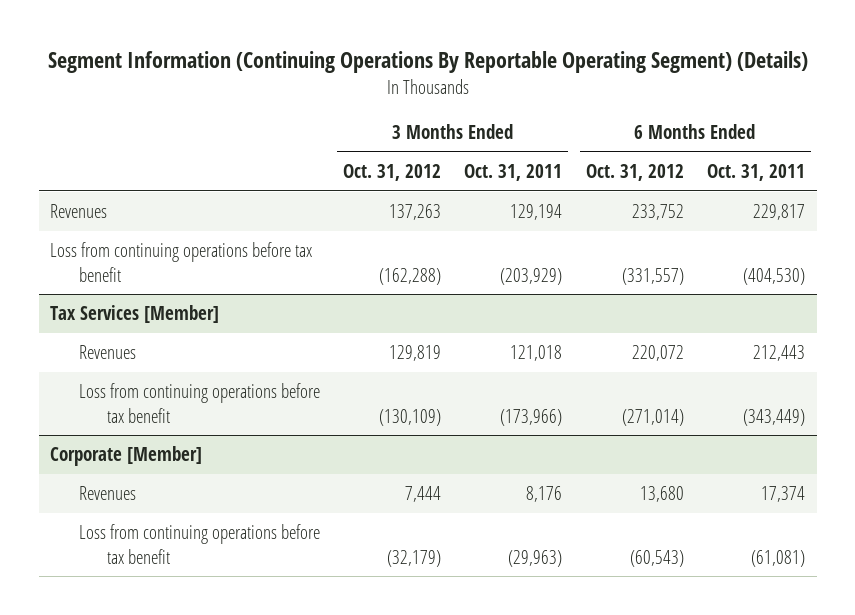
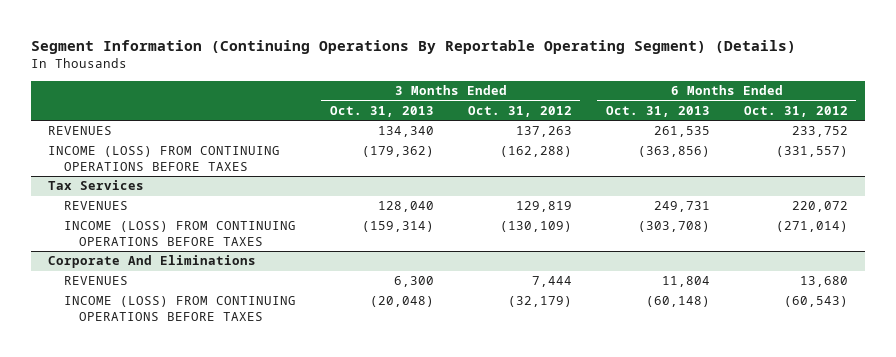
- | 3 Months Ended Oct. 31, 2012 | 3 Months Ended Oct. 31, 2011 | 6 Months Ended Oct. 31, 2012 | 6 Months Ended Oct. 31, 2011
+ | 3 Months Ended Oct. 31, 2013 | 3 Months Ended Oct. 31, 2012 | 6 Months Ended Oct. 31, 2013 | 6 Months Ended Oct. 31, 2012
- Revenues | 137,263 | 129,194 | 233,752 | 229,817
- Loss from continuing operations before tax benefit | (162,288) | (203,929) | (331,557) | (404,530)
- Tax Services [Member]
- Revenues | 129,819 | 121,018 | 220,072 | 212,443
- Loss from continuing operations before tax benefit | (130,109) | (173,966) | (271,014) | (343,449)
- Corporate [Member]
- Revenues | 7,444 | 8,176 | 13,680 | 17,374
- Loss from continuing operations before tax benefit | (32,179) | (29,963) | (60,543) | (61,081)
+ REVENUES | 134,340 | 137,263 | 261,535 | 233,752
+ INCOME (LOSS) FROM CONTINUING OPERATIONS BEFORE TAXES | (179,362) | (162,288) | (363,856) | (331,557)
+ Tax Services
+ REVENUES | 128,040 | 129,819 | 249,731 | 220,072
+ INCOME (LOSS) FROM CONTINUING OPERATIONS BEFORE TAXES | (159,314) | (130,109) | (303,708) | (271,014)
+ Corporate And Eliminations
+ REVENUES | 6,300 | 7,444 | 11,804 | 13,680
+ INCOME (LOSS) FROM CONTINUING OPERATIONS BEFORE TAXES | (20,048) | (32,179) | (60,148) | (60,543)

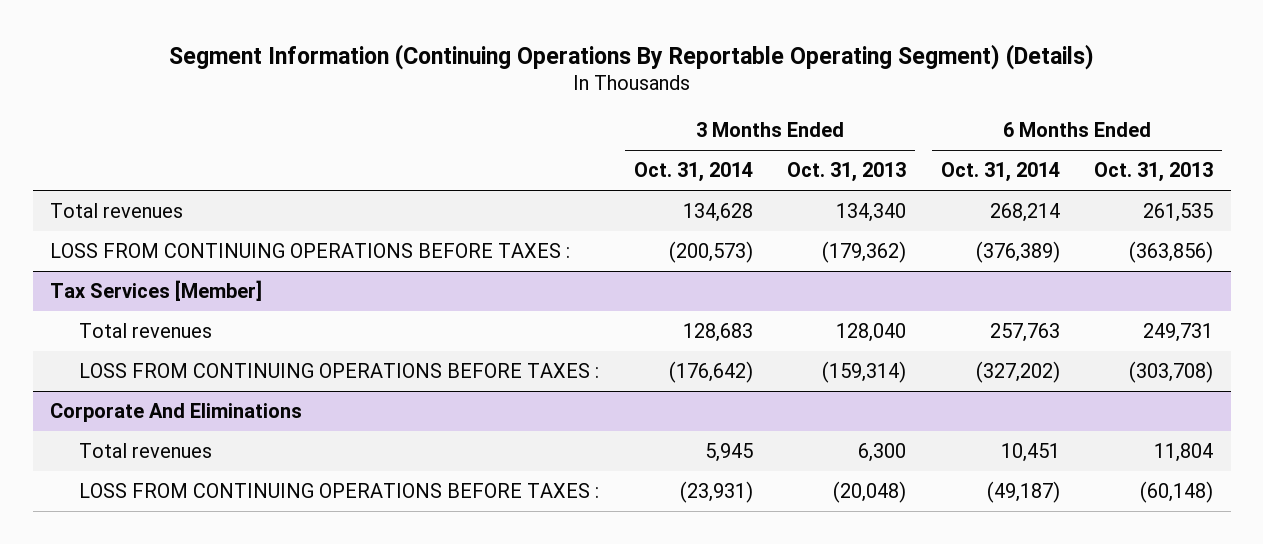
- | 3 Months Ended Oct. 31, 2013 | 3 Months Ended Oct. 31, 2012 | 6 Months Ended Oct. 31, 2013 | 6 Months Ended Oct. 31, 2012
+ | 3 Months Ended Oct. 31, 2014 | 3 Months Ended Oct. 31, 2013 | 6 Months Ended Oct. 31, 2014 | 6 Months Ended Oct. 31, 2013
- REVENUES | 134,340 | 137,263 | 261,535 | 233,752
- INCOME (LOSS) FROM CONTINUING OPERATIONS BEFORE TAXES | (179,362) | (162,288) | (363,856) | (331,557)
- Tax Services
- REVENUES | 128,040 | 129,819 | 249,731 | 220,072
- INCOME (LOSS) FROM CONTINUING OPERATIONS BEFORE TAXES | (159,314) | (130,109) | (303,708) | (271,014)
+ Total revenues | 134,628 | 134,340 | 268,214 | 261,535
+ LOSS FROM CONTINUING OPERATIONS BEFORE TAXES : | (200,573) | (179,362) | (376,389) | (363,856)
+ Tax Services [Member]
+ Total revenues | 128,683 | 128,040 | 257,763 | 249,731
+ LOSS FROM CONTINUING OPERATIONS BEFORE TAXES : | (176,642) | (159,314) | (327,202) | (303,708)
@ Corporate And Eliminations
- REVENUES | 6,300 | 7,444 | 11,804 | 13,680
- INCOME (LOSS) FROM CONTINUING OPERATIONS BEFORE TAXES | (20,048) | (32,179) | (60,148) | (60,543)
+ Total revenues | 5,945 | 6,300 | 10,451 | 11,804
+ LOSS FROM CONTINUING OPERATIONS BEFORE TAXES : | (23,931) | (20,048) | (49,187) | (60,148)

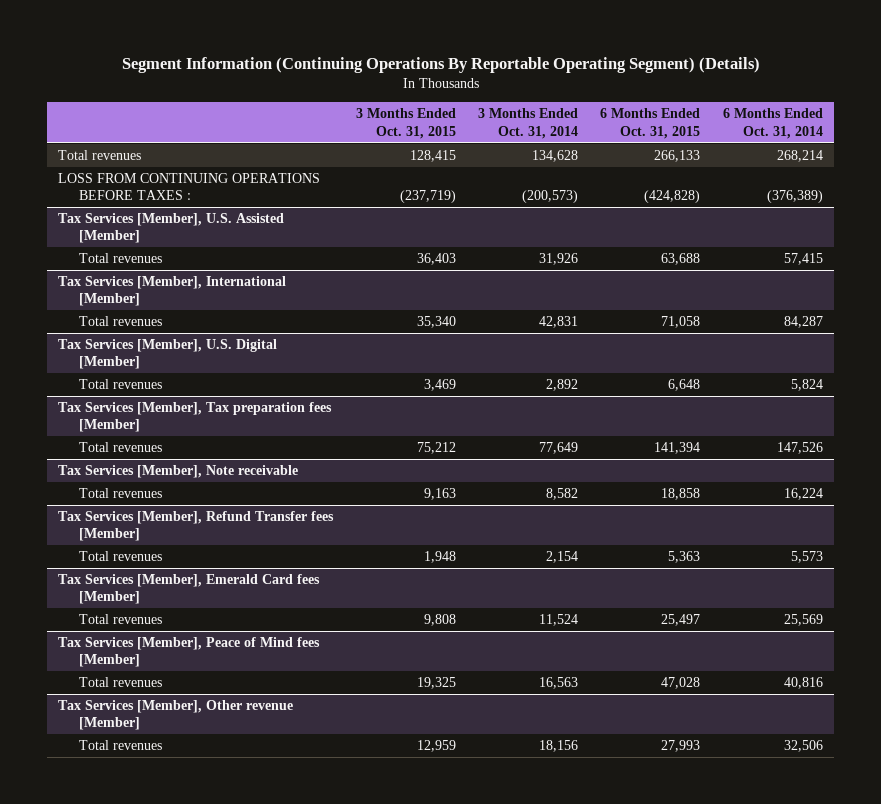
- | 3 Months Ended Oct. 31, 2014 | 3 Months Ended Oct. 31, 2013 | 6 Months Ended Oct. 31, 2014 | 6 Months Ended Oct. 31, 2013
+ | 3 Months Ended Oct. 31, 2015 | 3 Months Ended Oct. 31, 2014 | 6 Months Ended Oct. 31, 2015 | 6 Months Ended Oct. 31, 2014
- Tax Services [Member]
- Total revenues | 128,683 | 128,040 | 257,763 | 249,731
- LOSS FROM CONTINUING OPERATIONS BEFORE TAXES : | (176,642) | (159,314) | (327,202) | (303,708)
- Corporate And Eliminations
- Total revenues | 5,945 | 6,300 | 10,451 | 11,804
- LOSS FROM CONTINUING OPERATIONS BEFORE TAXES : | (23,931) | (20,048) | (49,187) | (60,148)
+ Tax Services [Member], U.S. Assisted [Member]
+ Total revenues | 36,403 | 31,926 | 63,688 | 57,415
+ Tax Services [Member], International [Member]
+ Total revenues | 35,340 | 42,831 | 71,058 | 84,287
+ Tax Services [Member], U.S. Digital [Member]
+ Total revenues | 3,469 | 2,892 | 6,648 | 5,824
+ Tax Services [Member], Tax preparation fees [Member]
+ Total revenues | 75,212 | 77,649 | 141,394 | 147,526
+ Tax Services [Member], Note receivable
+ Total revenues | 9,163 | 8,582 | 18,858 | 16,224
+ Tax Services [Member], Refund Transfer fees [Member]
+ Total revenues | 1,948 | 2,154 | 5,363 | 5,573
+ Tax Services [Member], Emerald Card fees [Member]
+ Total revenues | 9,808 | 11,524 | 25,497 | 25,569
+ Tax Services [Member], Peace of Mind fees [Member]
+ Total revenues | 19,325 | 16,563 | 47,028 | 40,816
+ Tax Services [Member], Other revenue [Member]
+ Total revenues | 12,959 | 18,156 | 27,993 | 32,506

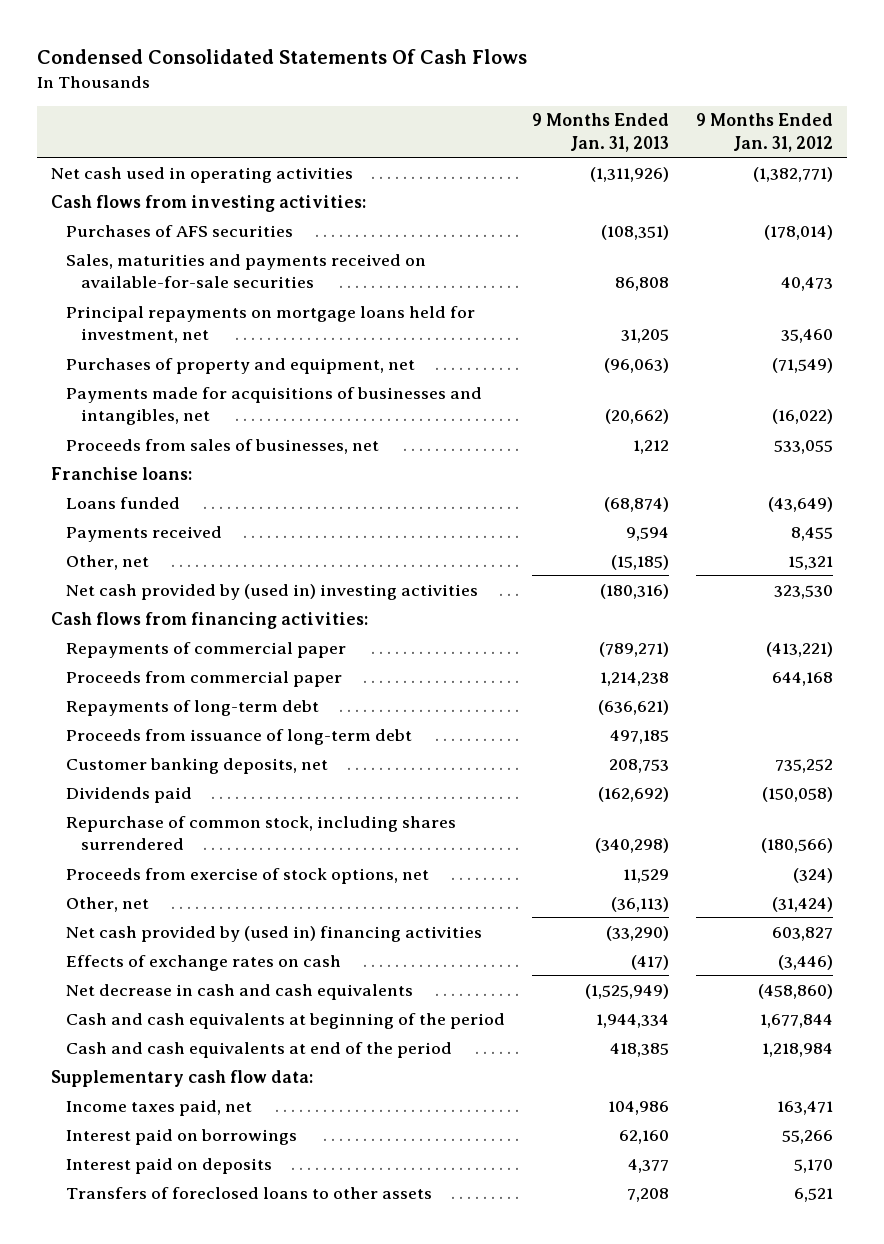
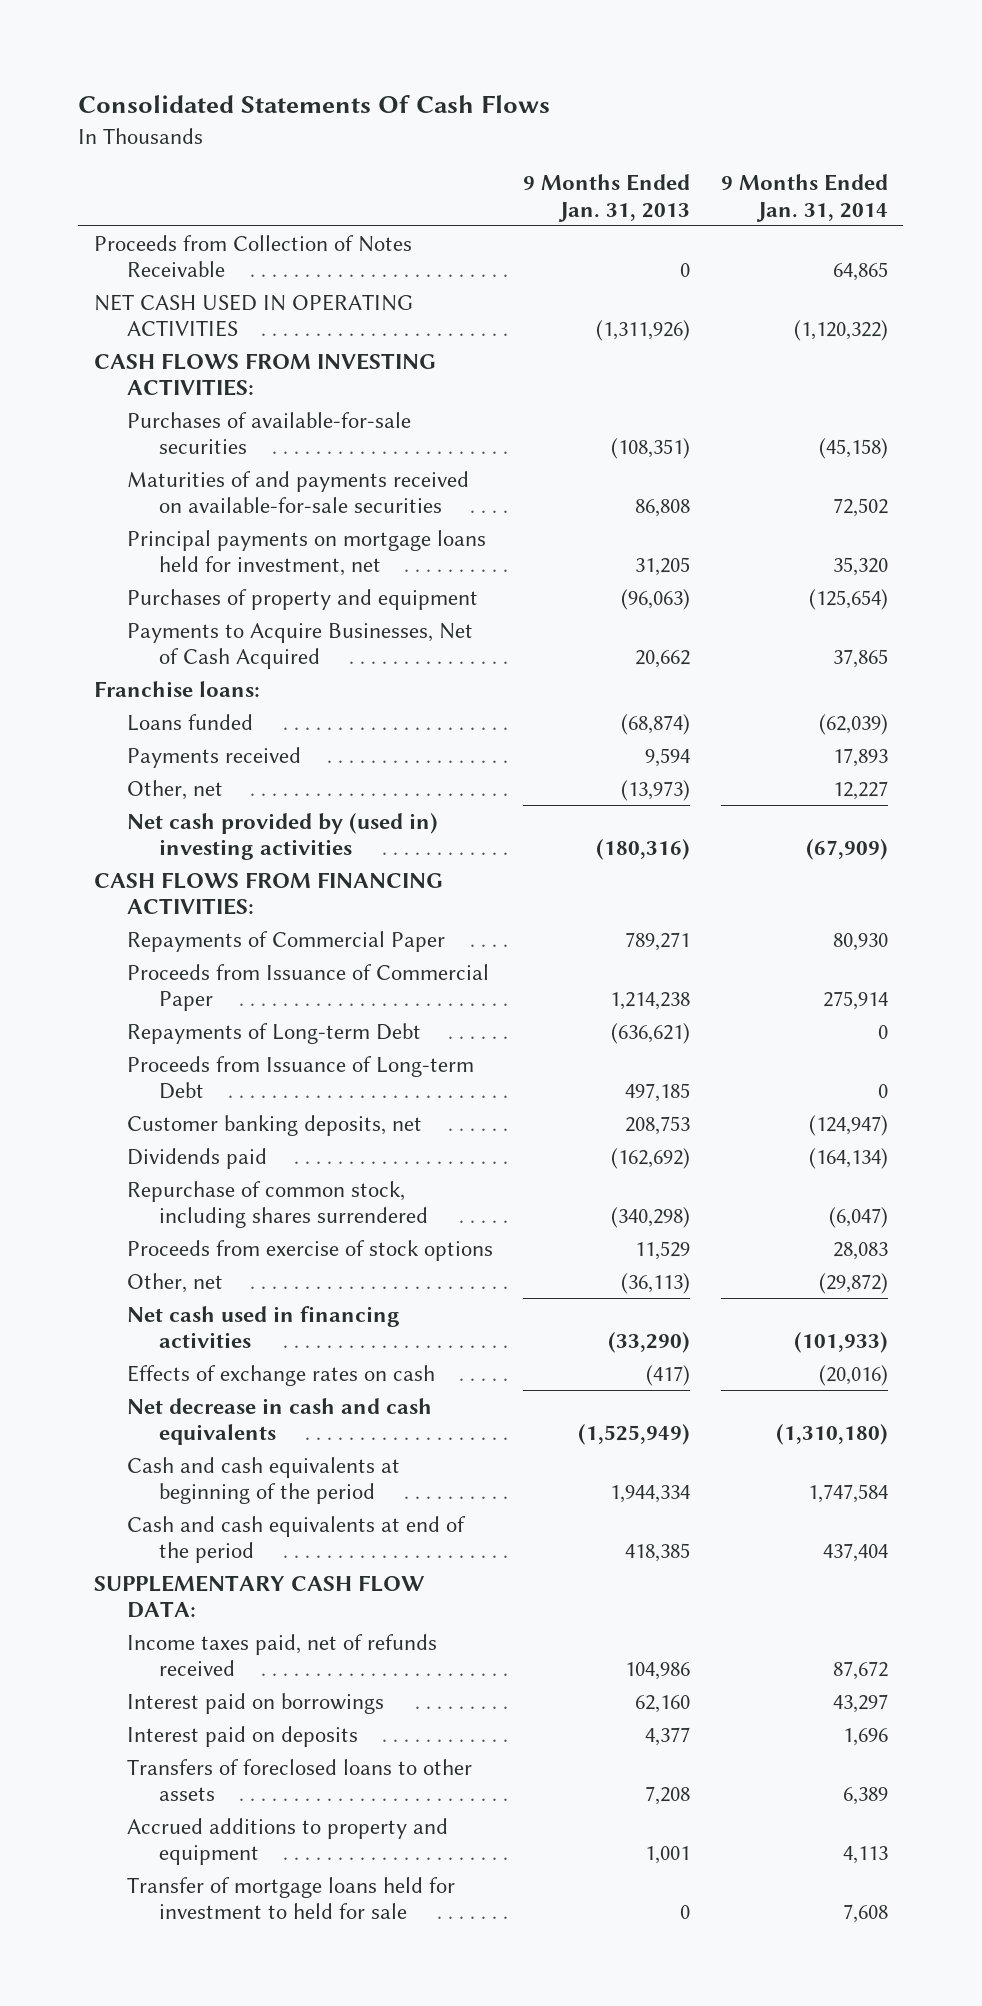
- Condensed Consolidated Statements Of Cash Flows
+ Consolidated Statements Of Cash Flows
- | 9 Months Ended Jan. 31, 2013 | 9 Months Ended Jan. 31, 2012
+ | 9 Months Ended Jan. 31, 2013 | 9 Months Ended Jan. 31, 2014
- Net cash used in operating activities | (1,311,926) | (1,382,771)
- Cash flows from investing activities:
- Purchases of AFS securities | (108,351) | (178,014)
- Sales, maturities and payments received on available-for-sale securities | 86,808 | 40,473
- Principal repayments on mortgage loans held for investment, net | 31,205 | 35,460
- Purchases of property and equipment, net | (96,063) | (71,549)
- Payments made for acquisitions of businesses and intangibles, net | (20,662) | (16,022)
- Proceeds from sales of businesses, net | 1,212 | 533,055
+ Proceeds from Collection of Notes Receivable | 0 | 64,865
+ NET CASH USED IN OPERATING ACTIVITIES | (1,311,926) | (1,120,322)
+ CASH FLOWS FROM INVESTING ACTIVITIES:
+ Purchases of available-for-sale securities | (108,351) | (45,158)
+ Maturities of and payments received on available-for-sale securities | 86,808 | 72,502
+ Principal payments on mortgage loans held for investment, net | 31,205 | 35,320
+ Purchases of property and equipment | (96,063) | (125,654)
+ Payments to Acquire Businesses, Net of Cash Acquired | 20,662 | 37,865
- Other, net | (15,185) | 15,321
+ Other, net | (13,973) | 12,227
- Cash flows from financing activities:
- Repayments of commercial paper | (789,271) | (413,221)
- Proceeds from commercial paper | 1,214,238 | 644,168
- Repayments of long-term debt | (636,621) |
- Proceeds from issuance of long-term debt | 497,185 |
+ CASH FLOWS FROM FINANCING ACTIVITIES:
+ Repayments of Commercial Paper | 789,271 | 80,930
+ Proceeds from Issuance of Commercial Paper | 1,214,238 | 275,914
+ Repayments of Long-term Debt | (636,621) | 0
+ Proceeds from Issuance of Long-term Debt | 497,185 | 0
- Proceeds from exercise of stock options, net | 11,529 | (324)
+ Proceeds from exercise of stock options | 11,529 | 28,083
- Net cash provided by (used in) financing activities | (33,290) | 603,827
+ Net cash used in financing activities | (33,290) | (101,933)
- Supplementary cash flow data:
- Income taxes paid, net | 104,986 | 163,471
+ SUPPLEMENTARY CASH FLOW DATA:
+ Income taxes paid, net of refunds received | 104,986 | 87,672
+ Accrued additions to property and equipment | 1,001 | 4,113
+ Transfer of mortgage loans held for investment to held for sale | 0 | 7,608

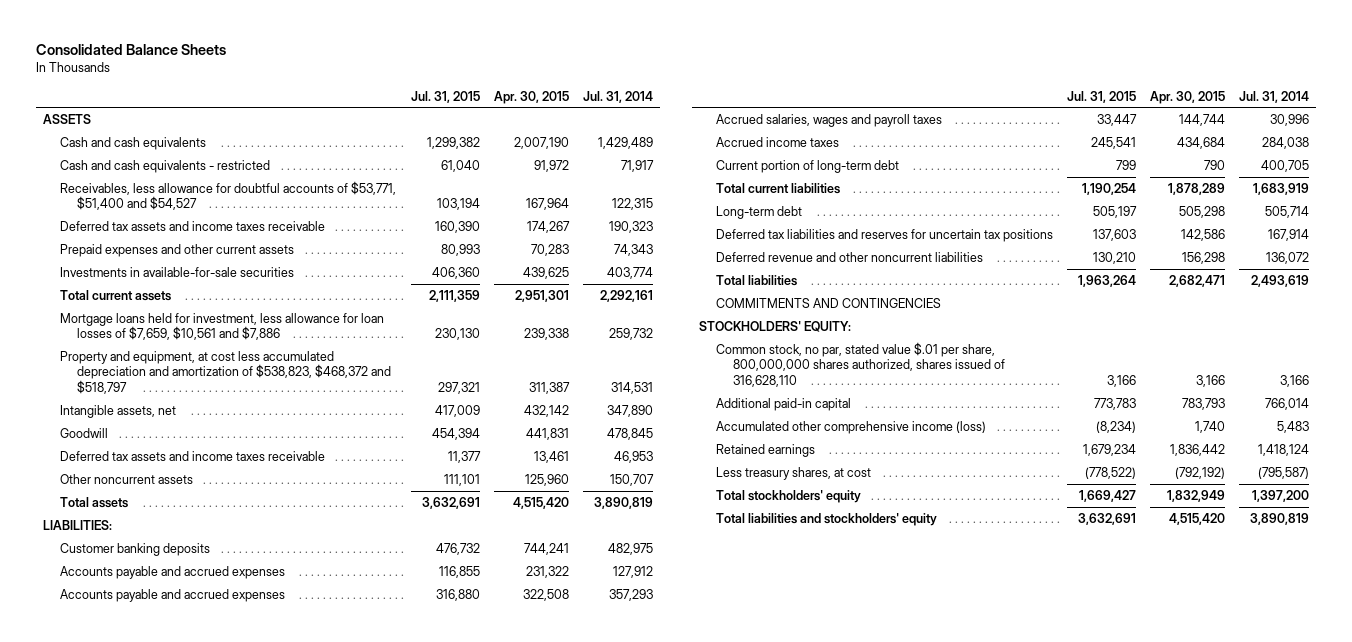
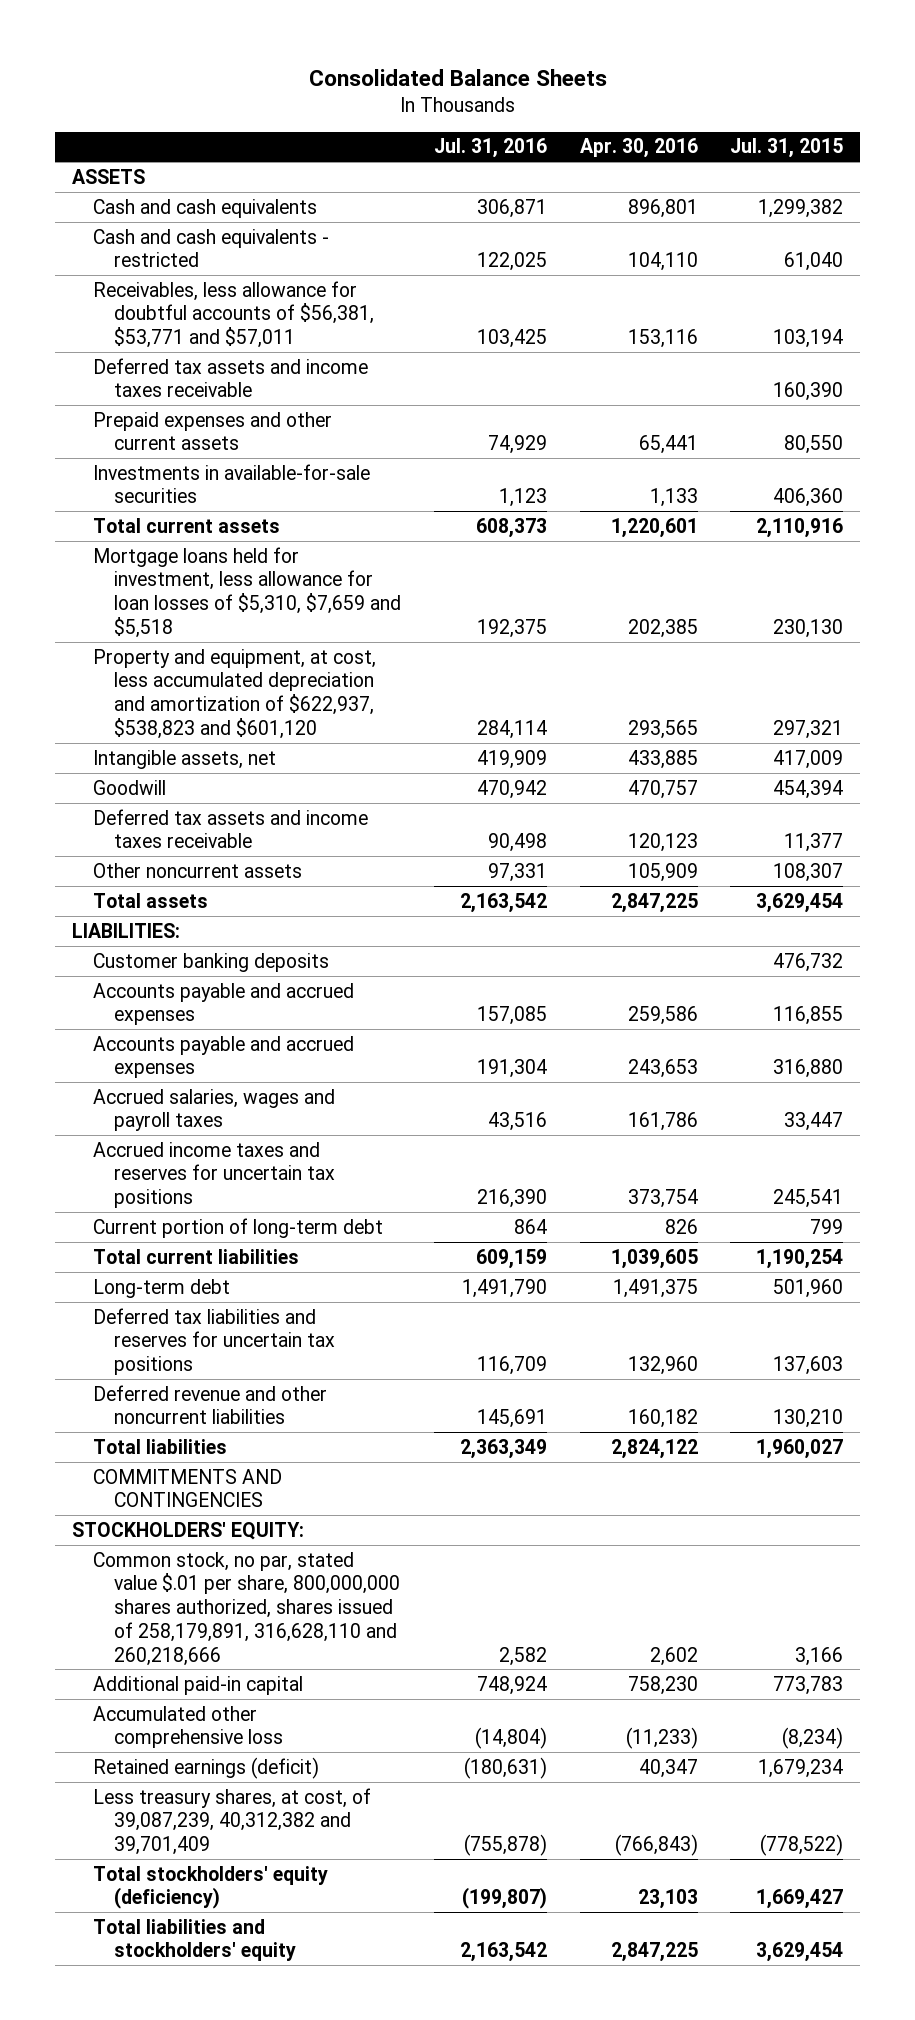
- | Jul. 31, 2015 | Apr. 30, 2015 | Jul. 31, 2014
+ | Jul. 31, 2016 | Apr. 30, 2016 | Jul. 31, 2015
- Receivables, less allowance for doubtful accounts of $53,771, $51,400 and $54,527 | 103,194 | 167,964 | 122,315
+ Receivables, less allowance for doubtful accounts of $56,381, $53,771 and $57,011 | 103,425 | 153,116 | 103,194
- Prepaid expenses and other current assets | 80,993 | 70,283 | 74,343
+ Prepaid expenses and other current assets | 74,929 | 65,441 | 80,550
- Total current assets | 2,111,359 | 2,951,301 | 2,292,161
- Mortgage loans held for investment, less allowance for loan losses of $7,659, $10,561 and $7,886 | 230,130 | 239,338 | 259,732
- Property and equipment, at cost less accumulated depreciation and amortization of $538,823, $468,372 and $518,797 | 297,321 | 311,387 | 314,531
+ Total current assets | 608,373 | 1,220,601 | 2,110,916
+ Mortgage loans held for investment, less allowance for loan losses of $5,310, $7,659 and $5,518 | 192,375 | 202,385 | 230,130
+ Property and equipment, at cost, less accumulated depreciation and amortization of $622,937, $538,823 and $601,120 | 284,114 | 293,565 | 297,321
- Other noncurrent assets | 111,101 | 125,960 | 150,707
- Total assets | 3,632,691 | 4,515,420 | 3,890,819
+ Other noncurrent assets | 97,331 | 105,909 | 108,307
+ Total assets | 2,163,542 | 2,847,225 | 3,629,454
- Accrued income taxes | 245,541 | 434,684 | 284,038
+ Accrued income taxes and reserves for uncertain tax positions | 216,390 | 373,754 | 245,541
- Long-term debt | 505,197 | 505,298 | 505,714
+ Long-term debt | 1,491,790 | 1,491,375 | 501,960
- Total liabilities | 1,963,264 | 2,682,471 | 2,493,619
+ Total liabilities | 2,363,349 | 2,824,122 | 1,960,027
- Common stock, no par, stated value $.01 per share, 800,000,000 shares authorized, shares issued of 316,628,110 | 3,166 | 3,166 | 3,166
+ Common stock, no par, stated value $.01 per share, 800,000,000 shares authorized, shares issued of 258,179,891, 316,628,110 and 260,218,666 | 2,582 | 2,602 | 3,166
- Accumulated other comprehensive income (loss) | (8,234) | 1,740 | 5,483
- Retained earnings | 1,679,234 | 1,836,442 | 1,418,124
- Less treasury shares, at cost | (778,522) | (792,192) | (795,587)
- Total stockholders' equity | 1,669,427 | 1,832,949 | 1,397,200
- Total liabilities and stockholders' equity | 3,632,691 | 4,515,420 | 3,890,819
+ Accumulated other comprehensive loss | (14,804) | (11,233) | (8,234)
+ Retained earnings (deficit) | (180,631) | 40,347 | 1,679,234
+ Less treasury shares, at cost, of 39,087,239, 40,312,382 and 39,701,409 | (755,878) | (766,843) | (778,522)
+ Total stockholders' equity (deficiency) | (199,807) | 23,103 | 1,669,427
+ Total liabilities and stockholders' equity | 2,163,542 | 2,847,225 | 3,629,454

